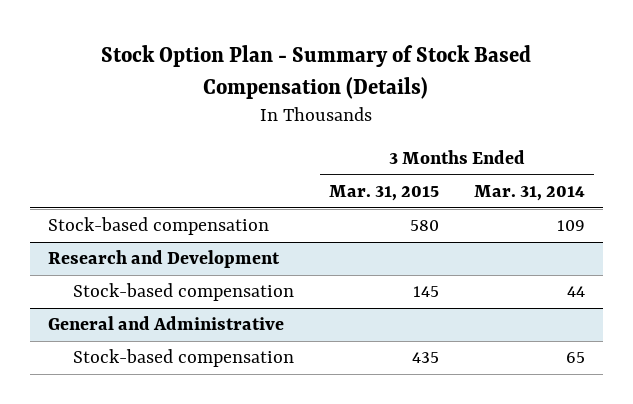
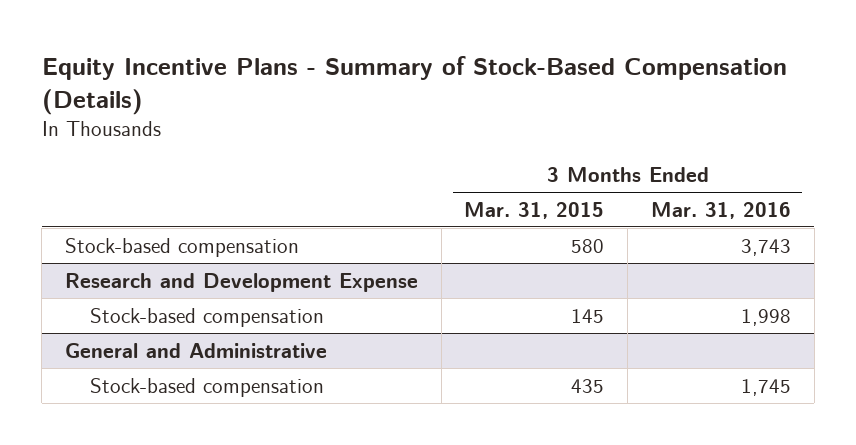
- Stock Option Plan - Summary of Stock Based Compensation (Details)
+ Equity Incentive Plans - Summary of Stock-Based Compensation (Details)
- | 3 Months Ended Mar. 31, 2015 | 3 Months Ended Mar. 31, 2014
+ | 3 Months Ended Mar. 31, 2015 | 3 Months Ended Mar. 31, 2016
- Research and Development
+ Research and Development Expense

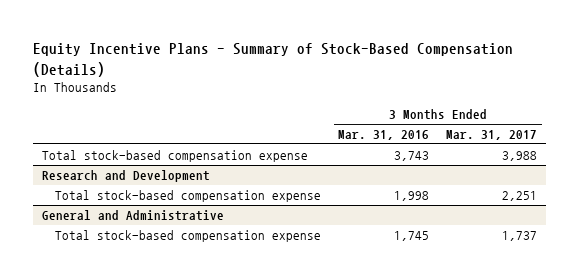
- | 3 Months Ended Mar. 31, 2015 | 3 Months Ended Mar. 31, 2016
+ | 3 Months Ended Mar. 31, 2016 | 3 Months Ended Mar. 31, 2017
- Stock-based compensation | 580 | 3,743
- Research and Development Expense
- Stock-based compensation | 145 | 1,998
+ Total stock-based compensation expense | 3,743 | 3,988
+ Research and Development
+ Total stock-based compensation expense | 1,998 | 2,251
@ General and Administrative
- Stock-based compensation | 435 | 1,745
+ Total stock-based compensation expense | 1,745 | 1,737

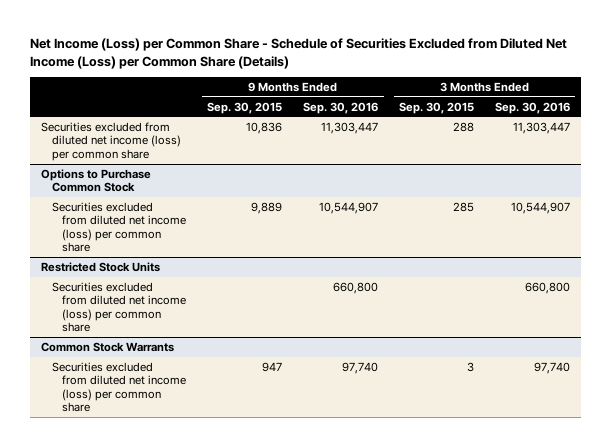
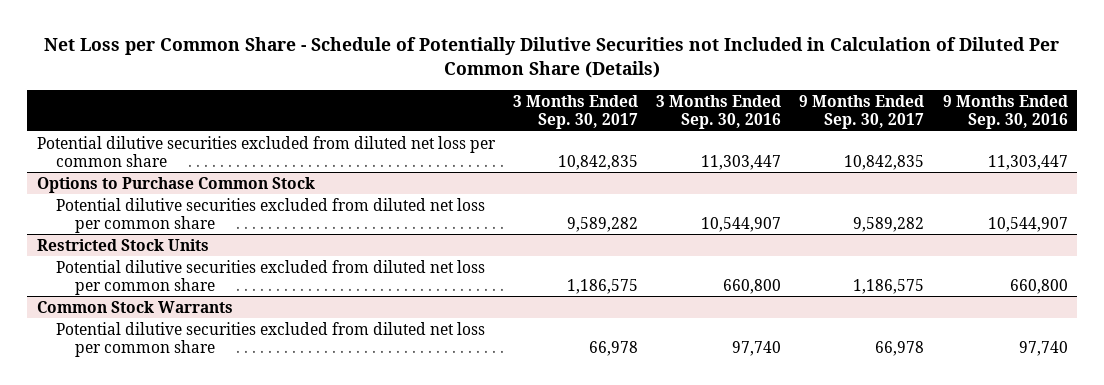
- Net Income (Loss) per Common Share - Schedule of Securities Excluded from Diluted Net Income (Loss) per Common Share (Details)
+ Net Loss per Common Share - Schedule of Potentially Dilutive Securities not Included in Calculation of Diluted Per Common Share (Details)
- | 9 Months Ended Sep. 30, 2015 | 9 Months Ended Sep. 30, 2016 | 3 Months Ended Sep. 30, 2015 | 3 Months Ended Sep. 30, 2016
+ | 3 Months Ended Sep. 30, 2017 | 3 Months Ended Sep. 30, 2016 | 9 Months Ended Sep. 30, 2017 | 9 Months Ended Sep. 30, 2016
- Securities excluded from diluted net income (loss) per common share | 10,836 | 11,303,447 | 288 | 11,303,447
+ Potential dilutive securities excluded from diluted net loss per common share | 10,842,835 | 11,303,447 | 10,842,835 | 11,303,447
@ Options to Purchase Common Stock
- Securities excluded from diluted net income (loss) per common share | 9,889 | 10,544,907 | 285 | 10,544,907
+ Potential dilutive securities excluded from diluted net loss per common share | 9,589,282 | 10,544,907 | 9,589,282 | 10,544,907
@ Restricted Stock Units
- Securities excluded from diluted net income (loss) per common share | | 660,800 | | 660,800
+ Potential dilutive securities excluded from diluted net loss per common share | 1,186,575 | 660,800 | 1,186,575 | 660,800
@ Common Stock Warrants
- Securities excluded from diluted net income (loss) per common share | 947 | 97,740 | 3 | 97,740
+ Potential dilutive securities excluded from diluted net loss per common share | 66,978 | 97,740 | 66,978 | 97,740

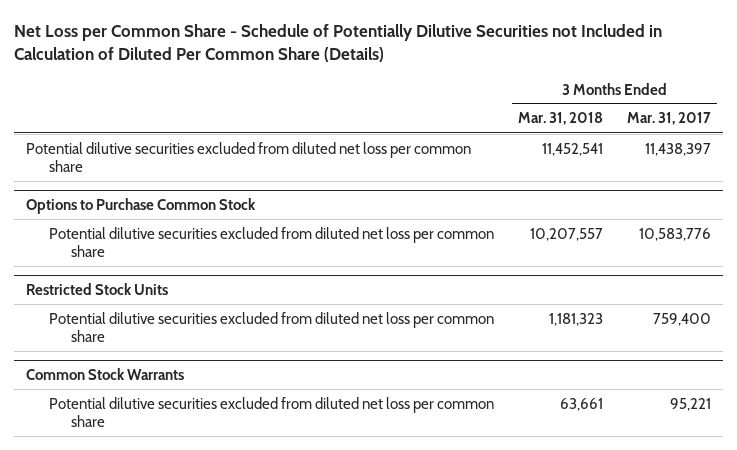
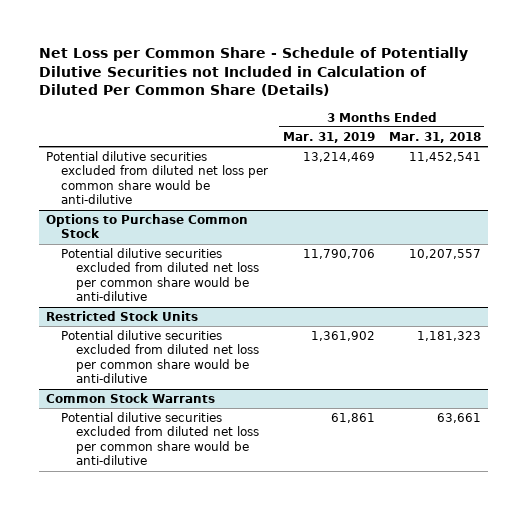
- | 3 Months Ended Mar. 31, 2018 | 3 Months Ended Mar. 31, 2017
+ | 3 Months Ended Mar. 31, 2019 | 3 Months Ended Mar. 31, 2018
- Potential dilutive securities excluded from diluted net loss per common share | 11,452,541 | 11,438,397
+ Potential dilutive securities excluded from diluted net loss per common share would be anti-dilutive | 13,214,469 | 11,452,541
@ Options to Purchase Common Stock
- Potential dilutive securities excluded from diluted net loss per common share | 10,207,557 | 10,583,776
+ Potential dilutive securities excluded from diluted net loss per common share would be anti-dilutive | 11,790,706 | 10,207,557
@ Restricted Stock Units
- Potential dilutive securities excluded from diluted net loss per common share | 1,181,323 | 759,400
+ Potential dilutive securities excluded from diluted net loss per common share would be anti-dilutive | 1,361,902 | 1,181,323
@ Common Stock Warrants
- Potential dilutive securities excluded from diluted net loss per common share | 63,661 | 95,221
+ Potential dilutive securities excluded from diluted net loss per common share would be anti-dilutive | 61,861 | 63,661

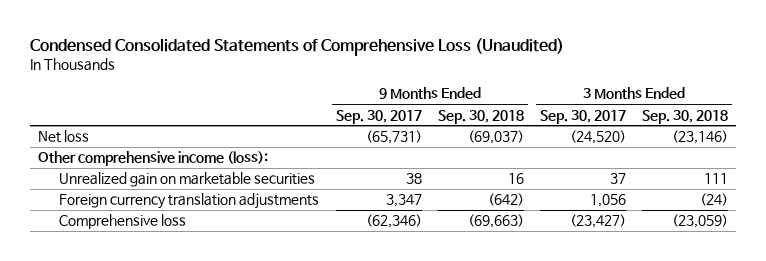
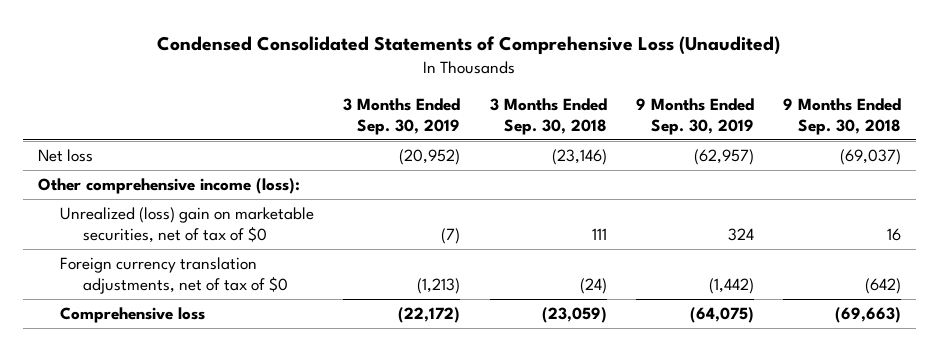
- | 9 Months Ended Sep. 30, 2017 | 9 Months Ended Sep. 30, 2018 | 3 Months Ended Sep. 30, 2017 | 3 Months Ended Sep. 30, 2018
+ | 3 Months Ended Sep. 30, 2019 | 3 Months Ended Sep. 30, 2018 | 9 Months Ended Sep. 30, 2019 | 9 Months Ended Sep. 30, 2018
- Unrealized gain on marketable securities | 38 | 16 | 37 | 111
- Foreign currency translation adjustments | 3,347 | (642) | 1,056 | (24)
+ Unrealized (loss) gain on marketable securities, net of tax of $0 | (7) | 111 | 324 | 16
+ Foreign currency translation adjustments, net of tax of $0 | (1,213) | (24) | (1,442) | (642)

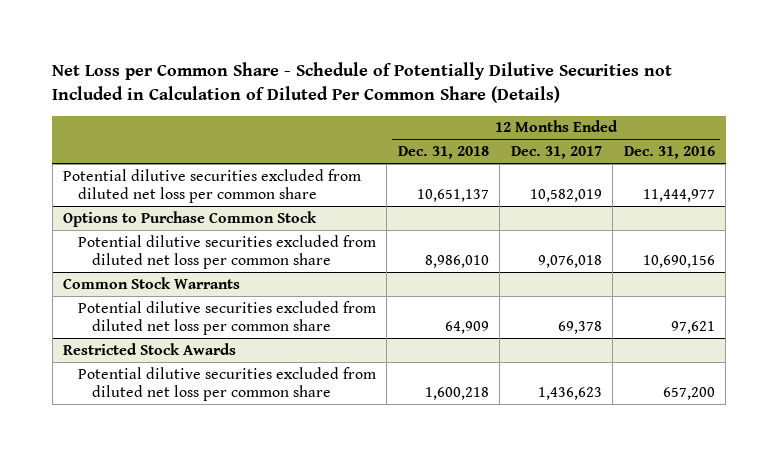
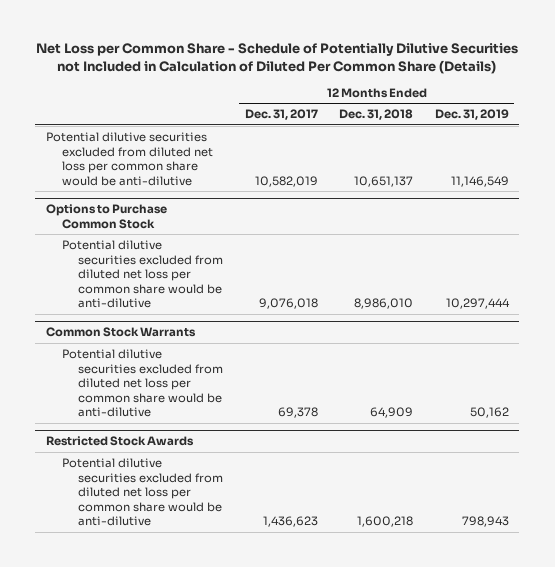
- | 12 Months Ended Dec. 31, 2018 | 12 Months Ended Dec. 31, 2017 | 12 Months Ended Dec. 31, 2016
+ | 12 Months Ended Dec. 31, 2017 | 12 Months Ended Dec. 31, 2018 | 12 Months Ended Dec. 31, 2019
- Potential dilutive securities excluded from diluted net loss per common share | 10,651,137 | 10,582,019 | 11,444,977
+ Potential dilutive securities excluded from diluted net loss per common share would be anti-dilutive | 10,582,019 | 10,651,137 | 11,146,549
@ Options to Purchase Common Stock
- Potential dilutive securities excluded from diluted net loss per common share | 8,986,010 | 9,076,018 | 10,690,156
+ Potential dilutive securities excluded from diluted net loss per common share would be anti-dilutive | 9,076,018 | 8,986,010 | 10,297,444
@ Common Stock Warrants
- Potential dilutive securities excluded from diluted net loss per common share | 64,909 | 69,378 | 97,621
+ Potential dilutive securities excluded from diluted net loss per common share would be anti-dilutive | 69,378 | 64,909 | 50,162
@ Restricted Stock Awards
- Potential dilutive securities excluded from diluted net loss per common share | 1,600,218 | 1,436,623 | 657,200
+ Potential dilutive securities excluded from diluted net loss per common share would be anti-dilutive | 1,436,623 | 1,600,218 | 798,943

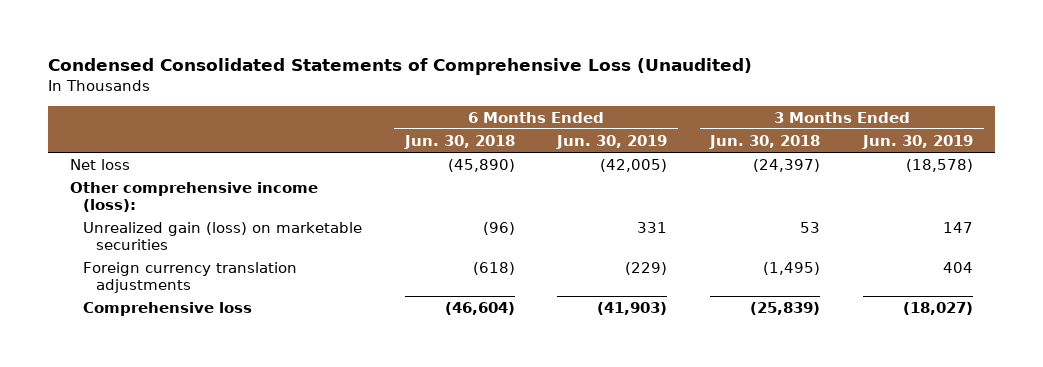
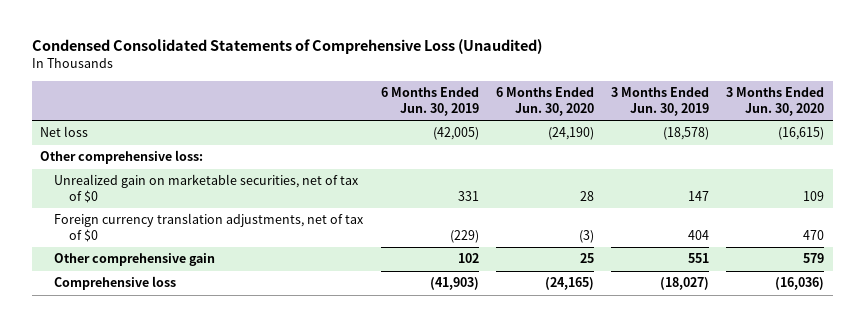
- | 6 Months Ended Jun. 30, 2018 | 6 Months Ended Jun. 30, 2019 | 3 Months Ended Jun. 30, 2018 | 3 Months Ended Jun. 30, 2019
+ | 6 Months Ended Jun. 30, 2019 | 6 Months Ended Jun. 30, 2020 | 3 Months Ended Jun. 30, 2019 | 3 Months Ended Jun. 30, 2020
- Other comprehensive income (loss):
- Unrealized gain (loss) on marketable securities | (96) | 331 | 53 | 147
- Foreign currency translation adjustments | (618) | (229) | (1,495) | 404
+ Other comprehensive loss:
+ Unrealized gain on marketable securities, net of tax of $0 | 331 | 28 | 147 | 109
+ Foreign currency translation adjustments, net of tax of $0 | (229) | (3) | 404 | 470
+ Other comprehensive gain | 102 | 25 | 551 | 579

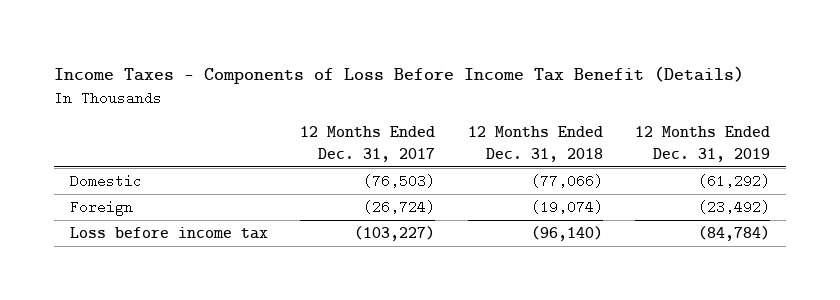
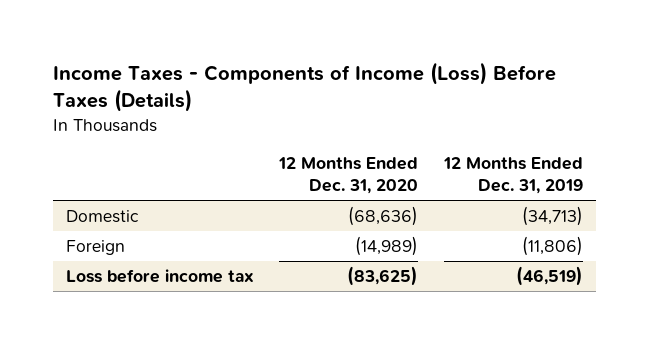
- Income Taxes - Components of Loss Before Income Tax Benefit (Details)
+ Income Taxes - Components of Income (Loss) Before Taxes (Details)
- | 12 Months Ended Dec. 31, 2017 | 12 Months Ended Dec. 31, 2018 | 12 Months Ended Dec. 31, 2019
+ | 12 Months Ended Dec. 31, 2020 | 12 Months Ended Dec. 31, 2019
- Domestic | (76,503) | (77,066) | (61,292)
- Foreign | (26,724) | (19,074) | (23,492)
- Loss before income tax | (103,227) | (96,140) | (84,784)
+ Domestic | (68,636) | (34,713)
+ Foreign | (14,989) | (11,806)
+ Loss before income tax | (83,625) | (46,519)

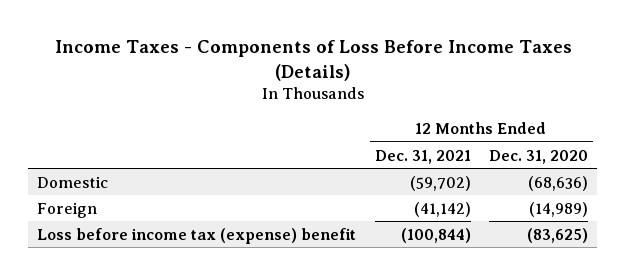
- Income Taxes - Components of Income (Loss) Before Taxes (Details)
+ Income Taxes - Components of Loss Before Income Taxes (Details)
- | 12 Months Ended Dec. 31, 2020 | 12 Months Ended Dec. 31, 2019
+ | 12 Months Ended Dec. 31, 2021 | 12 Months Ended Dec. 31, 2020
- Loss before income tax | (83,625) | (46,519)
+ Loss before income tax (expense) benefit | (100,844) | (83,625)

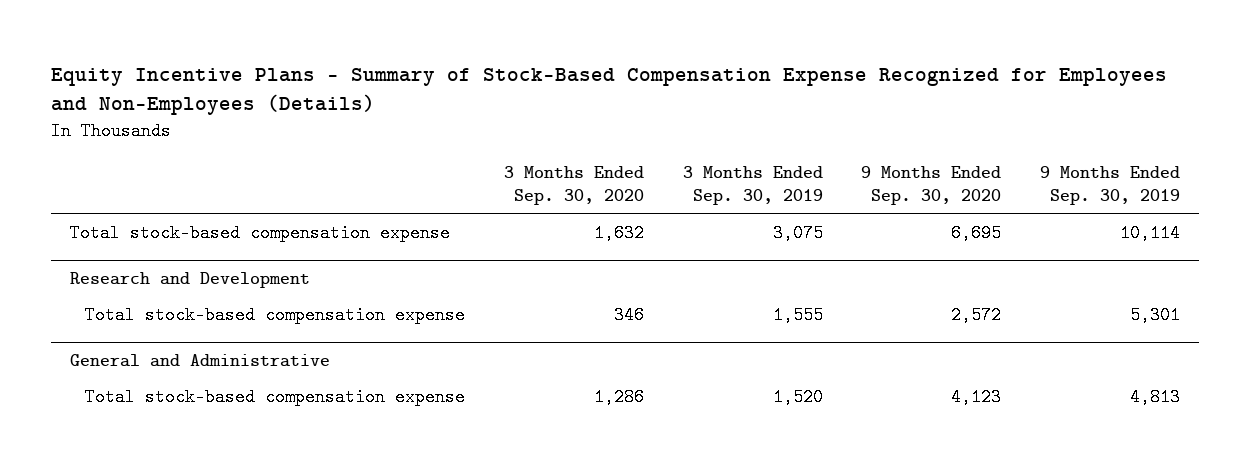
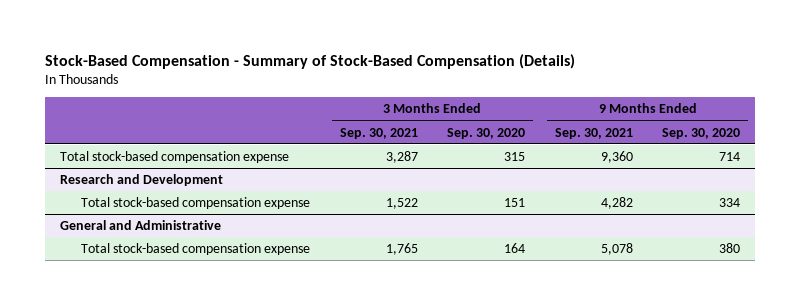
- Equity Incentive Plans - Summary of Stock-Based Compensation Expense Recognized for Employees and Non-Employees (Details)
+ Stock-Based Compensation - Summary of Stock-Based Compensation (Details)
- | 3 Months Ended Sep. 30, 2020 | 3 Months Ended Sep. 30, 2019 | 9 Months Ended Sep. 30, 2020 | 9 Months Ended Sep. 30, 2019
+ | 3 Months Ended Sep. 30, 2021 | 3 Months Ended Sep. 30, 2020 | 9 Months Ended Sep. 30, 2021 | 9 Months Ended Sep. 30, 2020
- Total stock-based compensation expense | 1,632 | 3,075 | 6,695 | 10,114
+ Total stock-based compensation expense | 3,287 | 315 | 9,360 | 714
@ Research and Development
- Total stock-based compensation expense | 346 | 1,555 | 2,572 | 5,301
+ Total stock-based compensation expense | 1,522 | 151 | 4,282 | 334
@ General and Administrative
- Total stock-based compensation expense | 1,286 | 1,520 | 4,123 | 4,813
+ Total stock-based compensation expense | 1,765 | 164 | 5,078 | 380

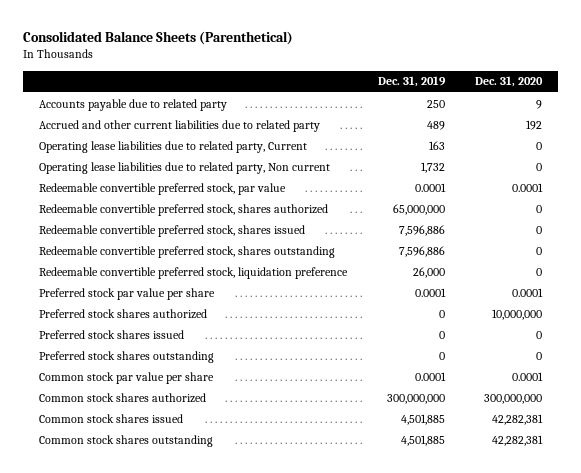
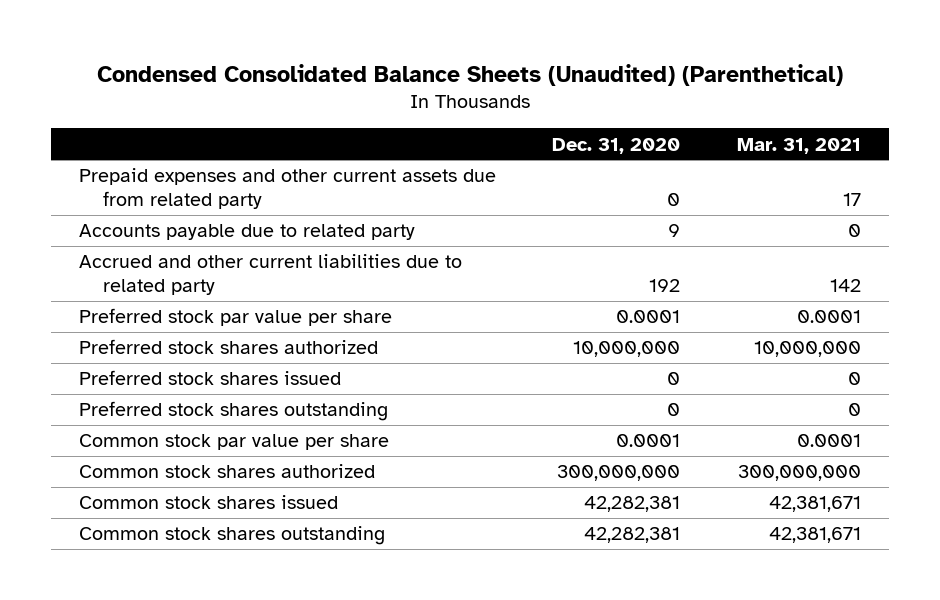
- Consolidated Balance Sheets (Parenthetical)
+ Condensed Consolidated Balance Sheets (Unaudited) (Parenthetical)
- | Dec. 31, 2019 | Dec. 31, 2020
+ | Dec. 31, 2020 | Mar. 31, 2021
+ Prepaid expenses and other current assets due from related party | 0 | 17
- Operating lease liabilities due to related party, Current | 163 | 0
- Operating lease liabilities due to related party, Non current | 1,732 | 0
- Redeemable convertible preferred stock, par value | 0.0001 | 0.0001
- Redeemable convertible preferred stock, shares authorized | 65,000,000 | 0
- Redeemable convertible preferred stock, shares issued | 7,596,886 | 0
- Redeemable convertible preferred stock, shares outstanding | 7,596,886 | 0
- Redeemable convertible preferred stock, liquidation preference | 26,000 | 0

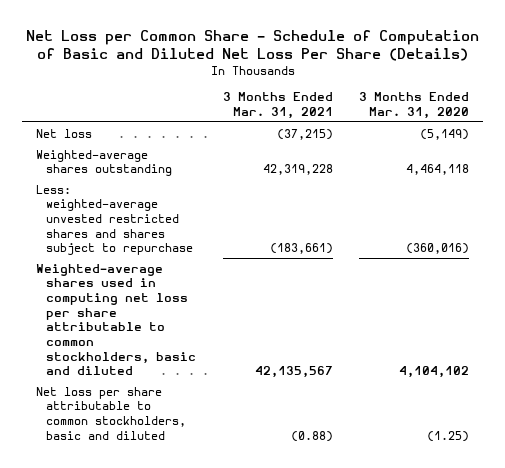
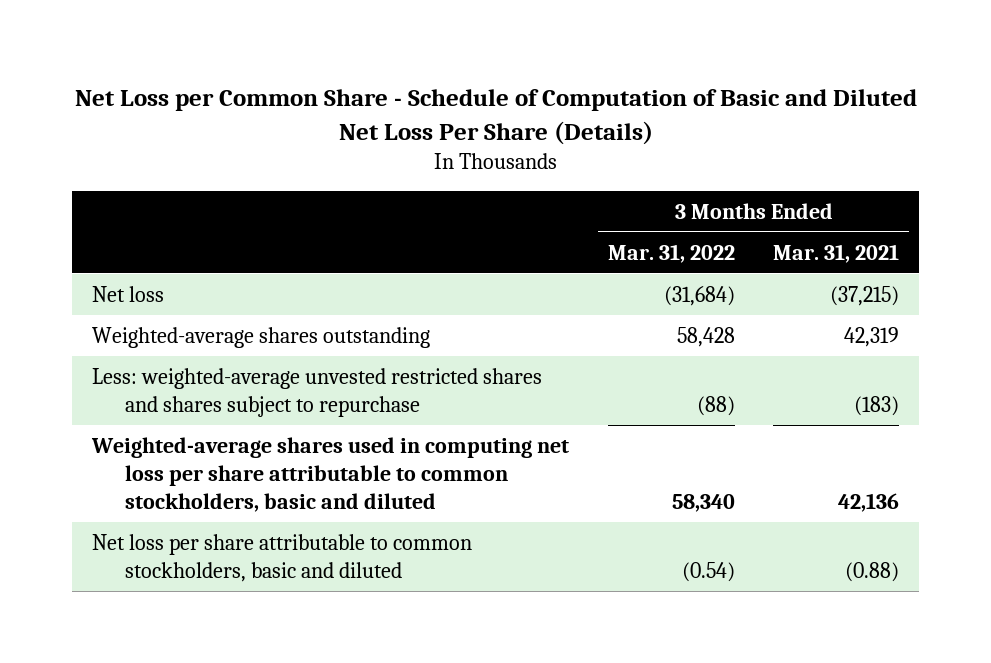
- | 3 Months Ended Mar. 31, 2021 | 3 Months Ended Mar. 31, 2020
+ | 3 Months Ended Mar. 31, 2022 | 3 Months Ended Mar. 31, 2021
- Weighted-average shares outstanding | 42,319,228 | 4,464,118
- Less: weighted-average unvested restricted shares and shares subject to repurchase | (183,661) | (360,016)
- Weighted-average shares used in computing net loss per share attributable to common stockholders, basic and diluted | 42,135,567 | 4,104,102
+ Weighted-average shares outstanding | 58,428 | 42,319
+ Less: weighted-average unvested restricted shares and shares subject to repurchase | (88) | (183)
+ Weighted-average shares used in computing net loss per share attributable to common stockholders, basic and diluted | 58,340 | 42,136

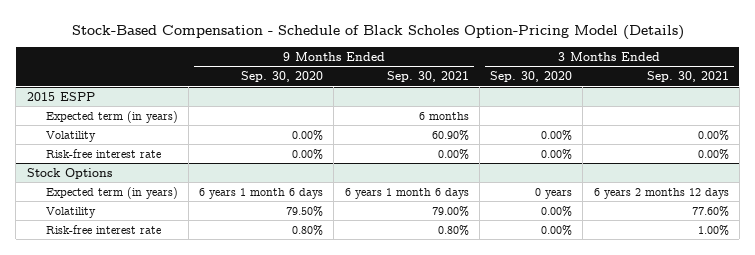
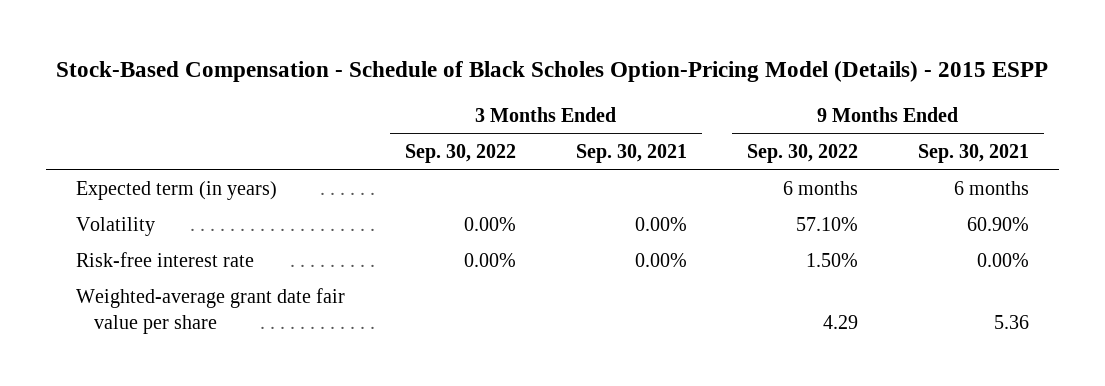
- Stock-Based Compensation - Schedule of Black Scholes Option-Pricing Model (Details)
+ Stock-Based Compensation - Schedule of Black Scholes Option-Pricing Model (Details) - 2015 ESPP
- | 9 Months Ended Sep. 30, 2020 | 9 Months Ended Sep. 30, 2021 | 3 Months Ended Sep. 30, 2020 | 3 Months Ended Sep. 30, 2021
+ | 3 Months Ended Sep. 30, 2022 | 3 Months Ended Sep. 30, 2021 | 9 Months Ended Sep. 30, 2022 | 9 Months Ended Sep. 30, 2021
- 2015 ESPP
- Stock Options
- Expected term (in years) | 6 years 1 month 6 days | 6 years 1 month 6 days | 0 years | 6 years 2 months 12 days
- Volatility | 79.50% | 79.00% | 0.00% | 77.60%
- Risk-free interest rate | 0.80% | 0.80% | 0.00% | 1.00%
+ Weighted-average grant date fair value per share | | | 4.29 | 5.36

